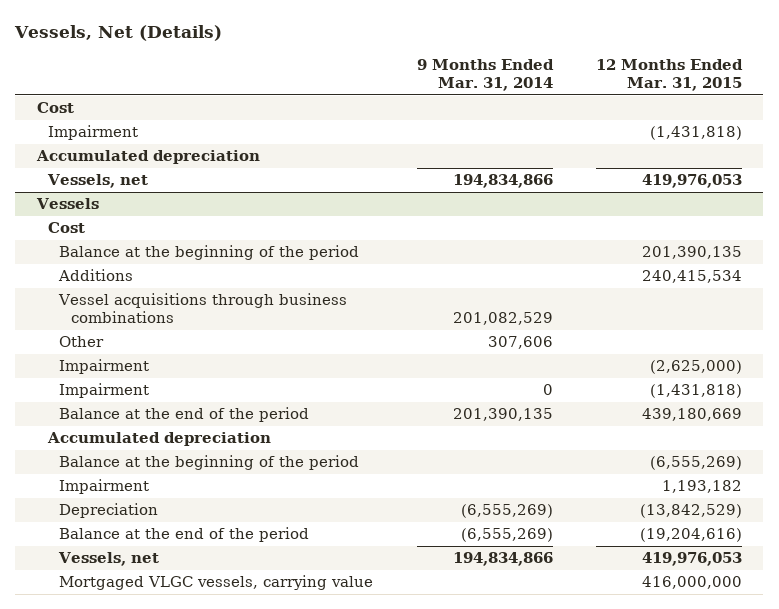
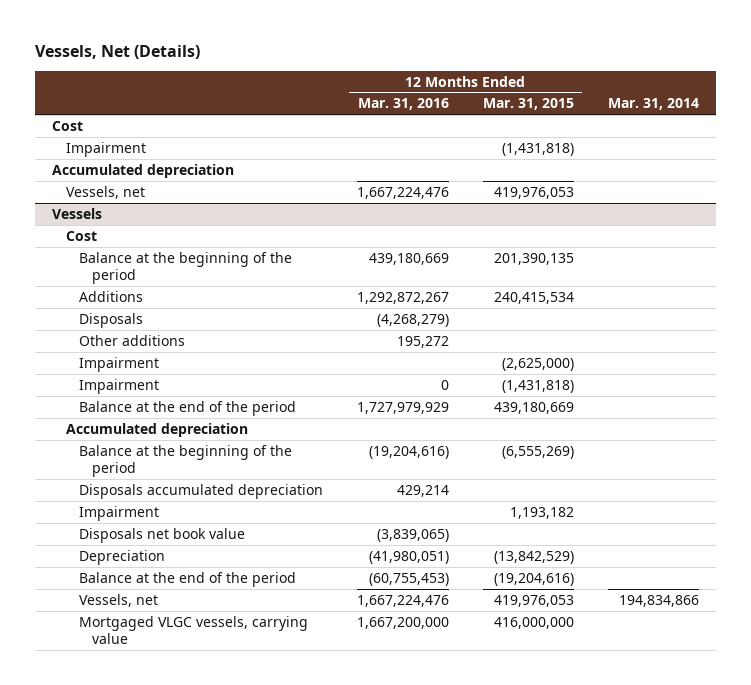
- | 9 Months Ended Mar. 31, 2014 | 12 Months Ended Mar. 31, 2015
+ | 12 Months Ended Mar. 31, 2016 | 12 Months Ended Mar. 31, 2015 | Mar. 31, 2014
@ Vessels
- Vessel acquisitions through business combinations | 201,082,529 |
- Other | 307,606 |
+ Disposals | (4,268,279) | |
+ Other additions | 195,272 | |
+ Disposals accumulated depreciation | 429,214 | |
+ Disposals net book value | (3,839,065) | |

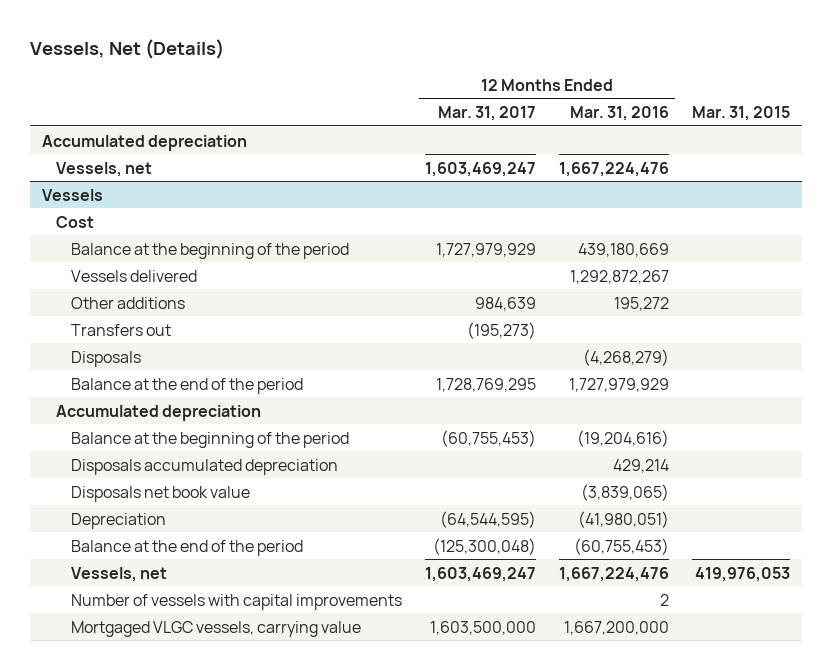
- | 12 Months Ended Mar. 31, 2016 | 12 Months Ended Mar. 31, 2015 | Mar. 31, 2014
+ | 12 Months Ended Mar. 31, 2017 | 12 Months Ended Mar. 31, 2016 | Mar. 31, 2015
- Cost
- Impairment | | (1,431,818) |
@ Vessels
- Additions | 1,292,872,267 | 240,415,534 |
+ Vessels delivered | | 1,292,872,267 |
- Impairment | | (2,625,000) |
- Impairment | 0 | (1,431,818) |
+ Transfers out | (195,273) | |
moved down: Disposals | | (4,268,279) |
- Impairment | | 1,193,182 |
+ Number of vessels with capital improvements | | 2 |

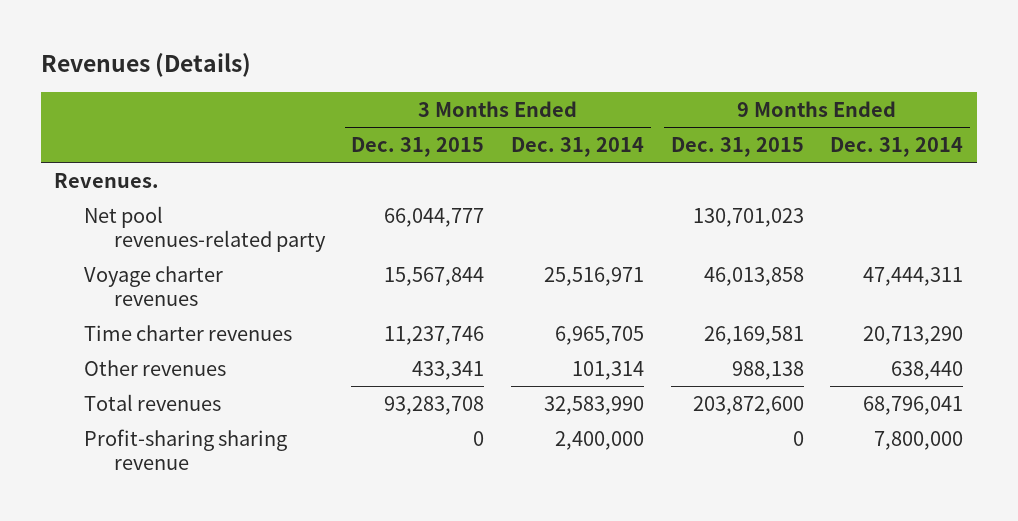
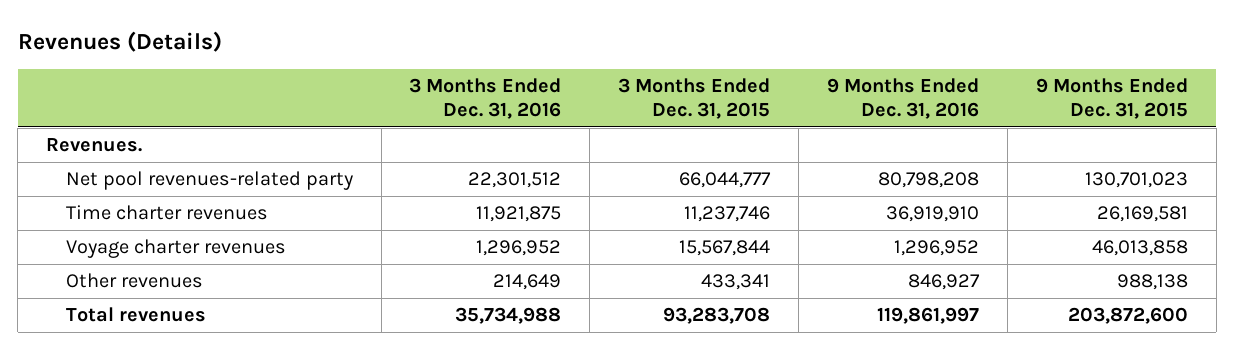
- | 3 Months Ended Dec. 31, 2015 | 3 Months Ended Dec. 31, 2014 | 9 Months Ended Dec. 31, 2015 | 9 Months Ended Dec. 31, 2014
+ | 3 Months Ended Dec. 31, 2016 | 3 Months Ended Dec. 31, 2015 | 9 Months Ended Dec. 31, 2016 | 9 Months Ended Dec. 31, 2015
moved down: Voyage charter revenues | 1,296,952 | 15,567,844 | 1,296,952 | 46,013,858
- Profit-sharing sharing revenue | 0 | 2,400,000 | 0 | 7,800,000

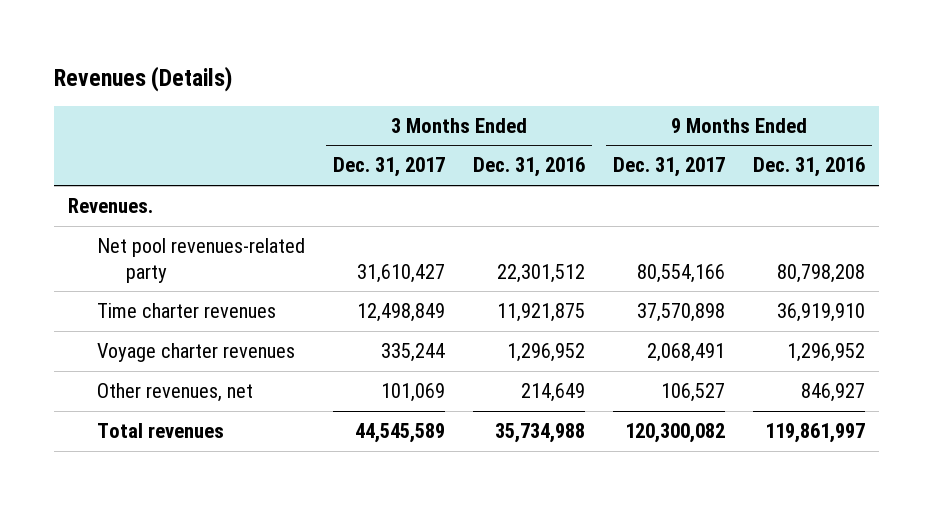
- | 3 Months Ended Dec. 31, 2016 | 3 Months Ended Dec. 31, 2015 | 9 Months Ended Dec. 31, 2016 | 9 Months Ended Dec. 31, 2015
+ | 3 Months Ended Dec. 31, 2017 | 3 Months Ended Dec. 31, 2016 | 9 Months Ended Dec. 31, 2017 | 9 Months Ended Dec. 31, 2016
- Other revenues | 214,649 | 433,341 | 846,927 | 988,138
+ Other revenues, net | 101,069 | 214,649 | 106,527 | 846,927

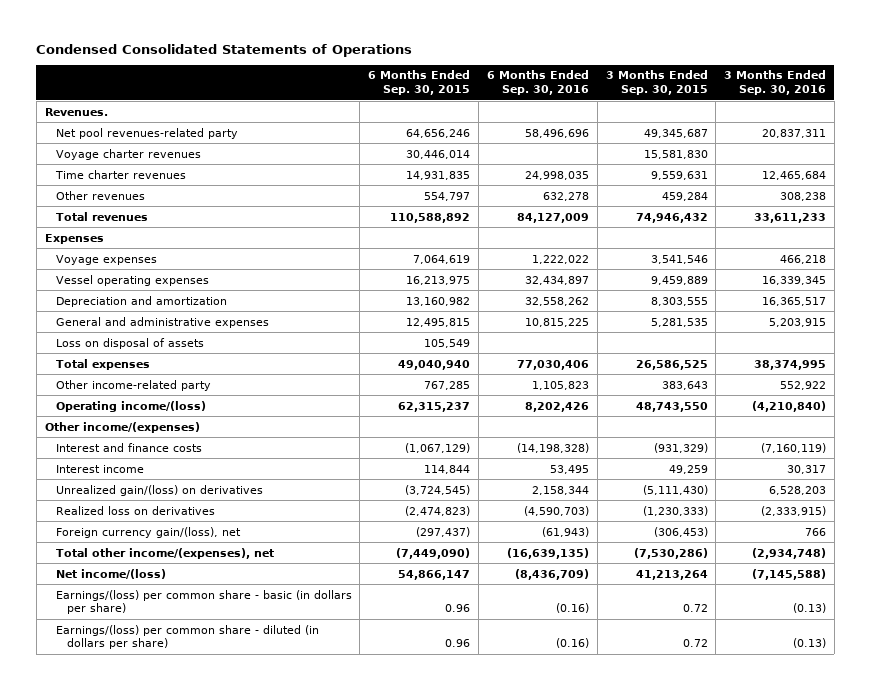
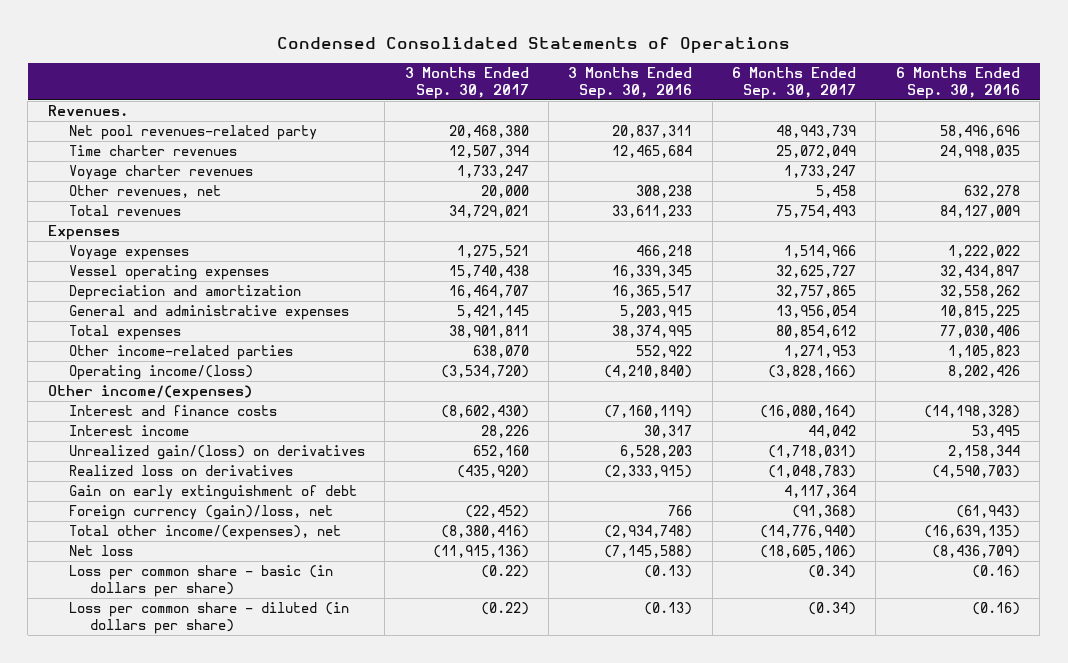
- | 6 Months Ended Sep. 30, 2015 | 6 Months Ended Sep. 30, 2016 | 3 Months Ended Sep. 30, 2015 | 3 Months Ended Sep. 30, 2016
+ | 3 Months Ended Sep. 30, 2017 | 3 Months Ended Sep. 30, 2016 | 6 Months Ended Sep. 30, 2017 | 6 Months Ended Sep. 30, 2016
- Other revenues | 554,797 | 632,278 | 459,284 | 308,238
moved down: Voyage charter revenues | 1,733,247 | | 1,733,247 |
+ Other revenues, net | 20,000 | 308,238 | 5,458 | 632,278
- Loss on disposal of assets | 105,549 | | |
- Other income-related party | 767,285 | 1,105,823 | 383,643 | 552,922
+ Other income-related parties | 638,070 | 552,922 | 1,271,953 | 1,105,823
- Foreign currency gain/(loss), net | (297,437) | (61,943) | (306,453) | 766
+ Gain on early extinguishment of debt | | | 4,117,364 |
+ Foreign currency (gain)/loss, net | (22,452) | 766 | (91,368) | (61,943)
- Net income/(loss) | 54,866,147 | (8,436,709) | 41,213,264 | (7,145,588)
- Earnings/(loss) per common share - basic (in dollars per share) | 0.96 | (0.16) | 0.72 | (0.13)
- Earnings/(loss) per common share - diluted (in dollars per share) | 0.96 | (0.16) | 0.72 | (0.13)
+ Net loss | (11,915,136) | (7,145,588) | (18,605,106) | (8,436,709)
+ Loss per common share - basic (in dollars per share) | (0.22) | (0.13) | (0.34) | (0.16)
+ Loss per common share - diluted (in dollars per share) | (0.22) | (0.13) | (0.34) | (0.16)

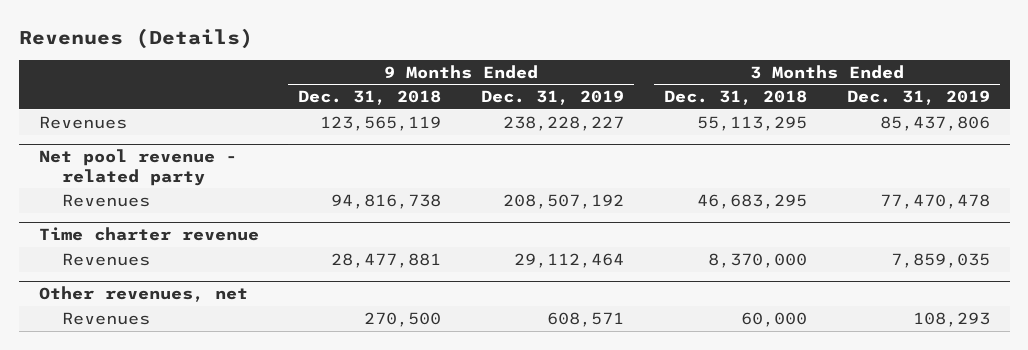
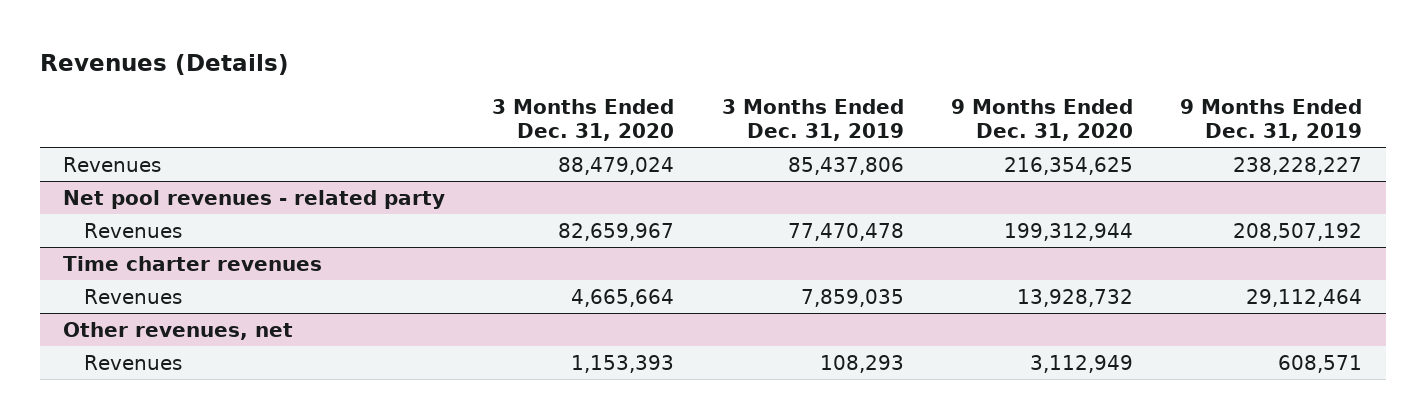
- | 9 Months Ended Dec. 31, 2018 | 9 Months Ended Dec. 31, 2019 | 3 Months Ended Dec. 31, 2018 | 3 Months Ended Dec. 31, 2019
+ | 3 Months Ended Dec. 31, 2020 | 3 Months Ended Dec. 31, 2019 | 9 Months Ended Dec. 31, 2020 | 9 Months Ended Dec. 31, 2019
- Net pool revenue - related party
+ Net pool revenues - related party
- Time charter revenue
+ Time charter revenues

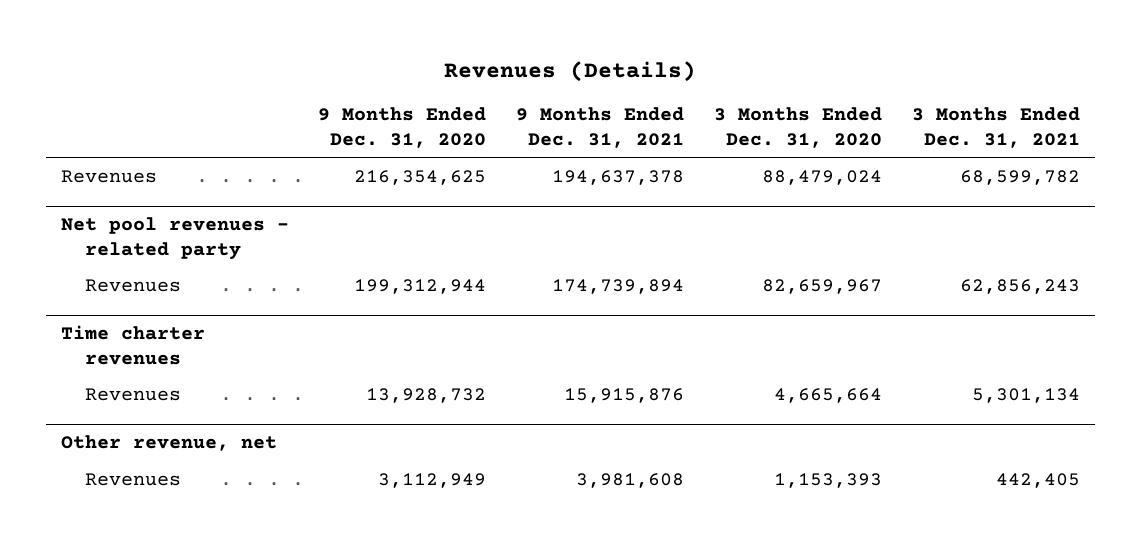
- | 3 Months Ended Dec. 31, 2020 | 3 Months Ended Dec. 31, 2019 | 9 Months Ended Dec. 31, 2020 | 9 Months Ended Dec. 31, 2019
+ | 9 Months Ended Dec. 31, 2020 | 9 Months Ended Dec. 31, 2021 | 3 Months Ended Dec. 31, 2020 | 3 Months Ended Dec. 31, 2021
- Other revenues, net
+ Other revenue, net

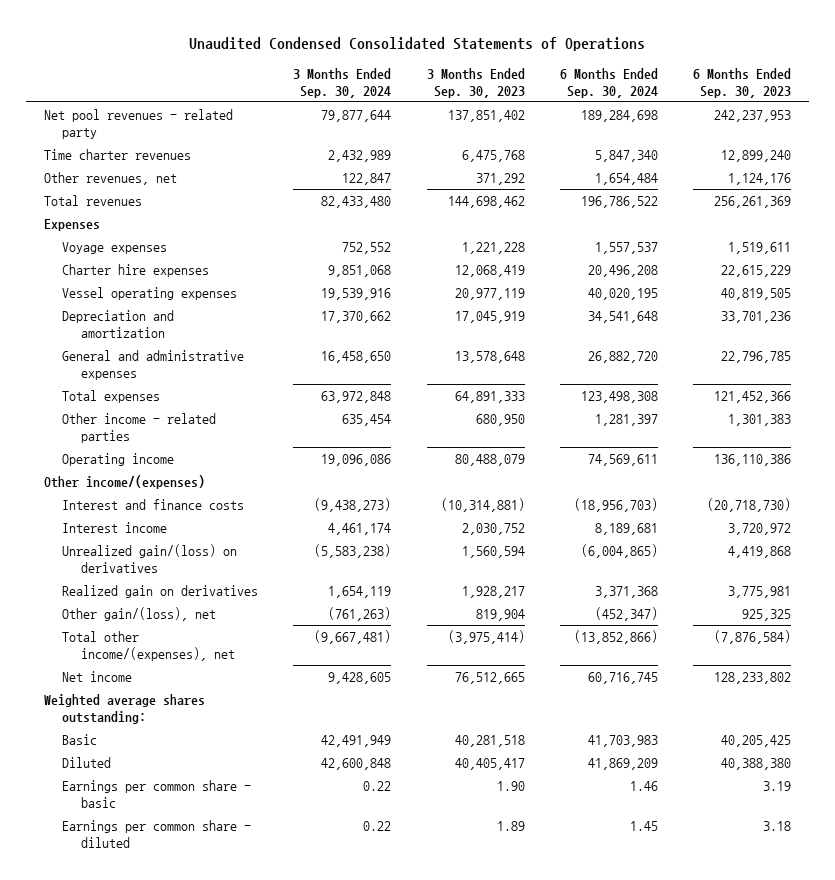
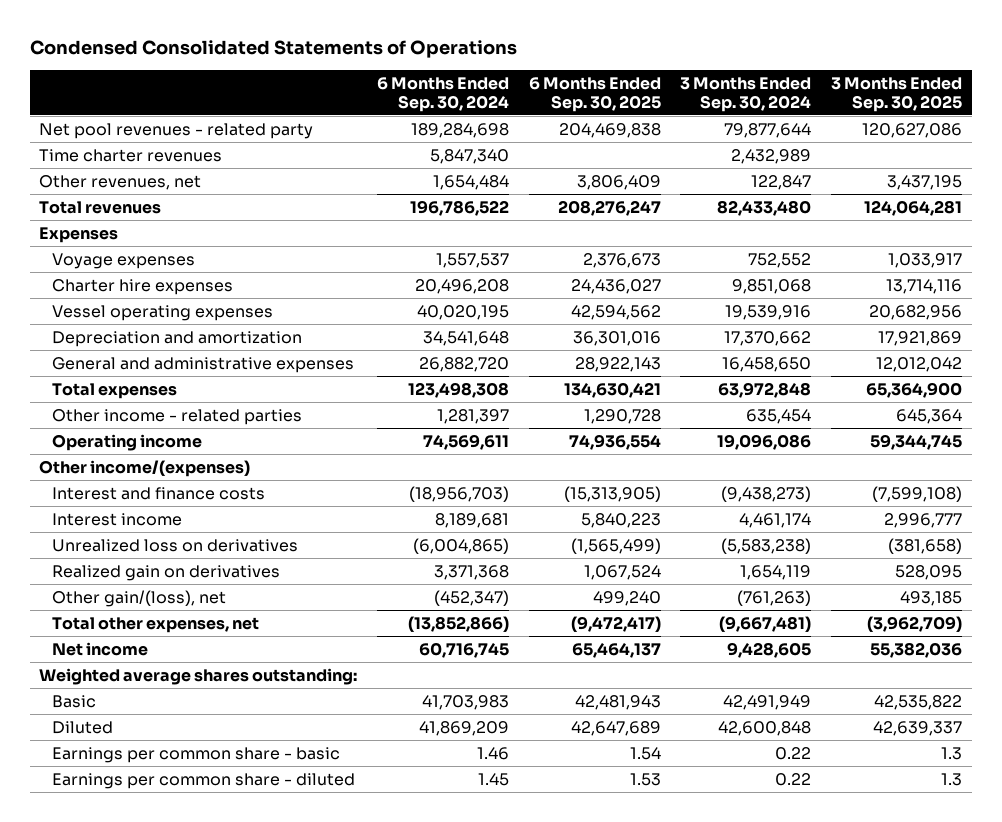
- Unaudited Condensed Consolidated Statements of Operations
+ Condensed Consolidated Statements of Operations
- | 3 Months Ended Sep. 30, 2024 | 3 Months Ended Sep. 30, 2023 | 6 Months Ended Sep. 30, 2024 | 6 Months Ended Sep. 30, 2023
+ | 6 Months Ended Sep. 30, 2024 | 6 Months Ended Sep. 30, 2025 | 3 Months Ended Sep. 30, 2024 | 3 Months Ended Sep. 30, 2025
- Unrealized gain/(loss) on derivatives | (5,583,238) | 1,560,594 | (6,004,865) | 4,419,868
+ Unrealized loss on derivatives | (6,004,865) | (1,565,499) | (5,583,238) | (381,658)
- Total other income/(expenses), net | (9,667,481) | (3,975,414) | (13,852,866) | (7,876,584)
+ Total other expenses, net | (13,852,866) | (9,472,417) | (9,667,481) | (3,962,709)

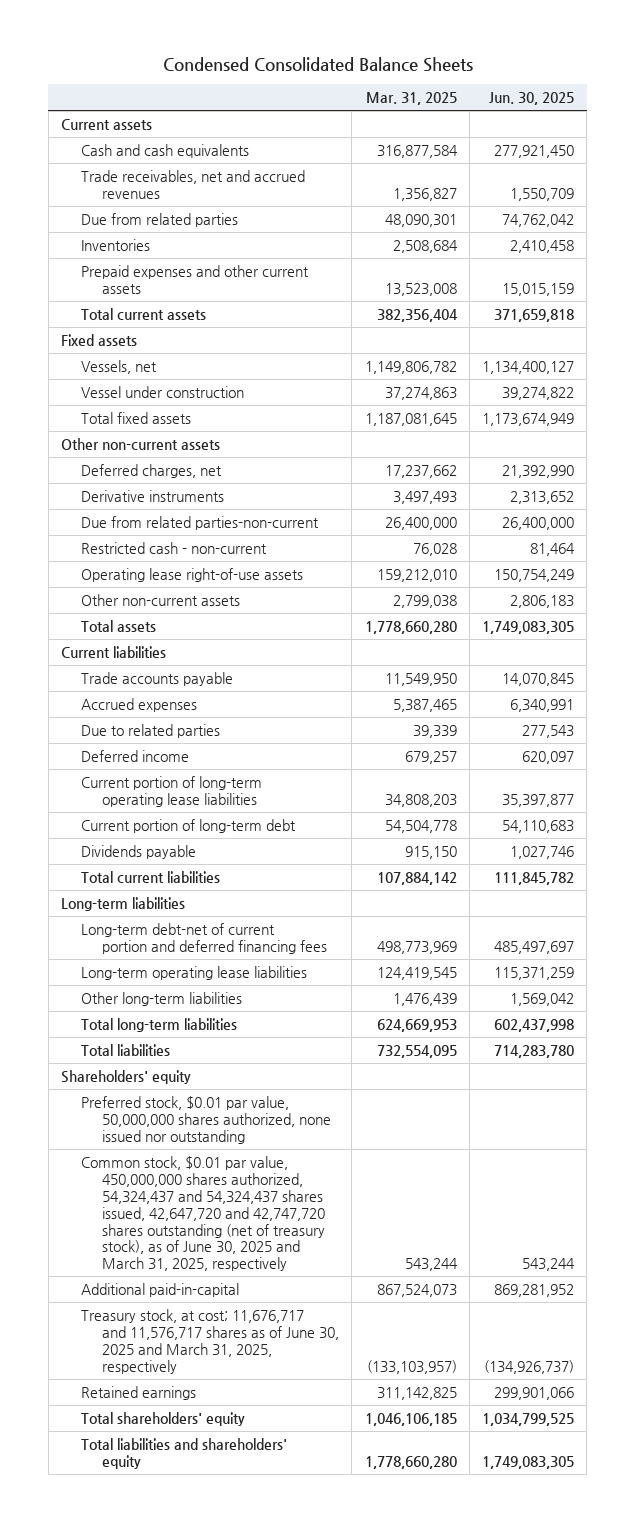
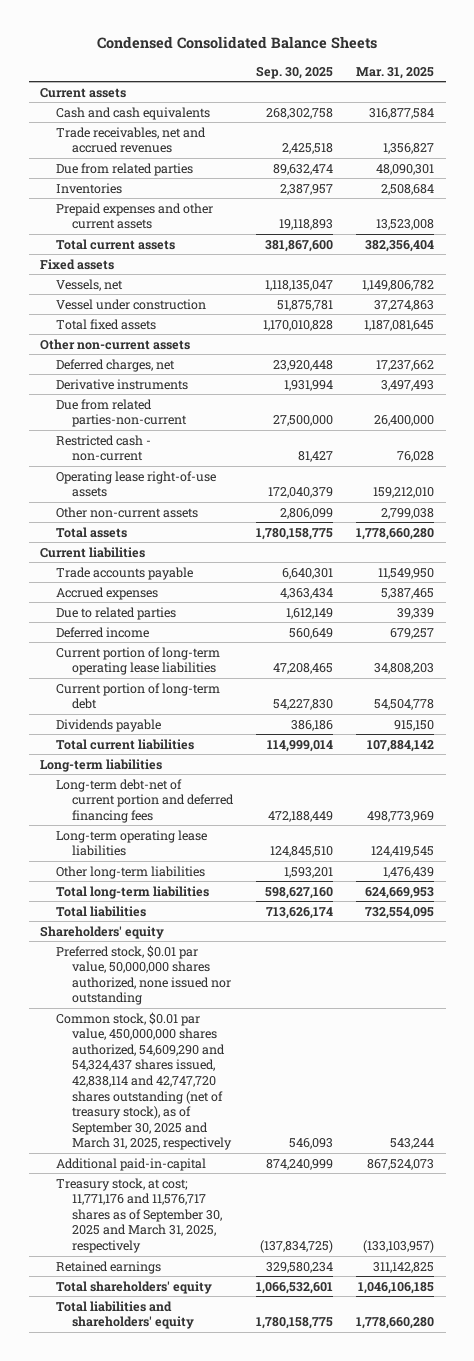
- | Mar. 31, 2025 | Jun. 30, 2025
+ | Sep. 30, 2025 | Mar. 31, 2025
- Common stock, $0.01 par value, 450,000,000 shares authorized, 54,324,437 and 54,324,437 shares issued, 42,647,720 and 42,747,720 shares outstanding (net of treasury stock), as of June 30, 2025 and March 31, 2025, respectively | 543,244 | 543,244
+ Common stock, $0.01 par value, 450,000,000 shares authorized, 54,609,290 and 54,324,437 shares issued, 42,838,114 and 42,747,720 shares outstanding (net of treasury stock), as of September 30, 2025 and March 31, 2025, respectively | 546,093 | 543,244
- Treasury stock, at cost; 11,676,717 and 11,576,717 shares as of June 30, 2025 and March 31, 2025, respectively | (133,103,957) | (134,926,737)
+ Treasury stock, at cost; 11,771,176 and 11,576,717 shares as of September 30, 2025 and March 31, 2025, respectively | (137,834,725) | (133,103,957)

